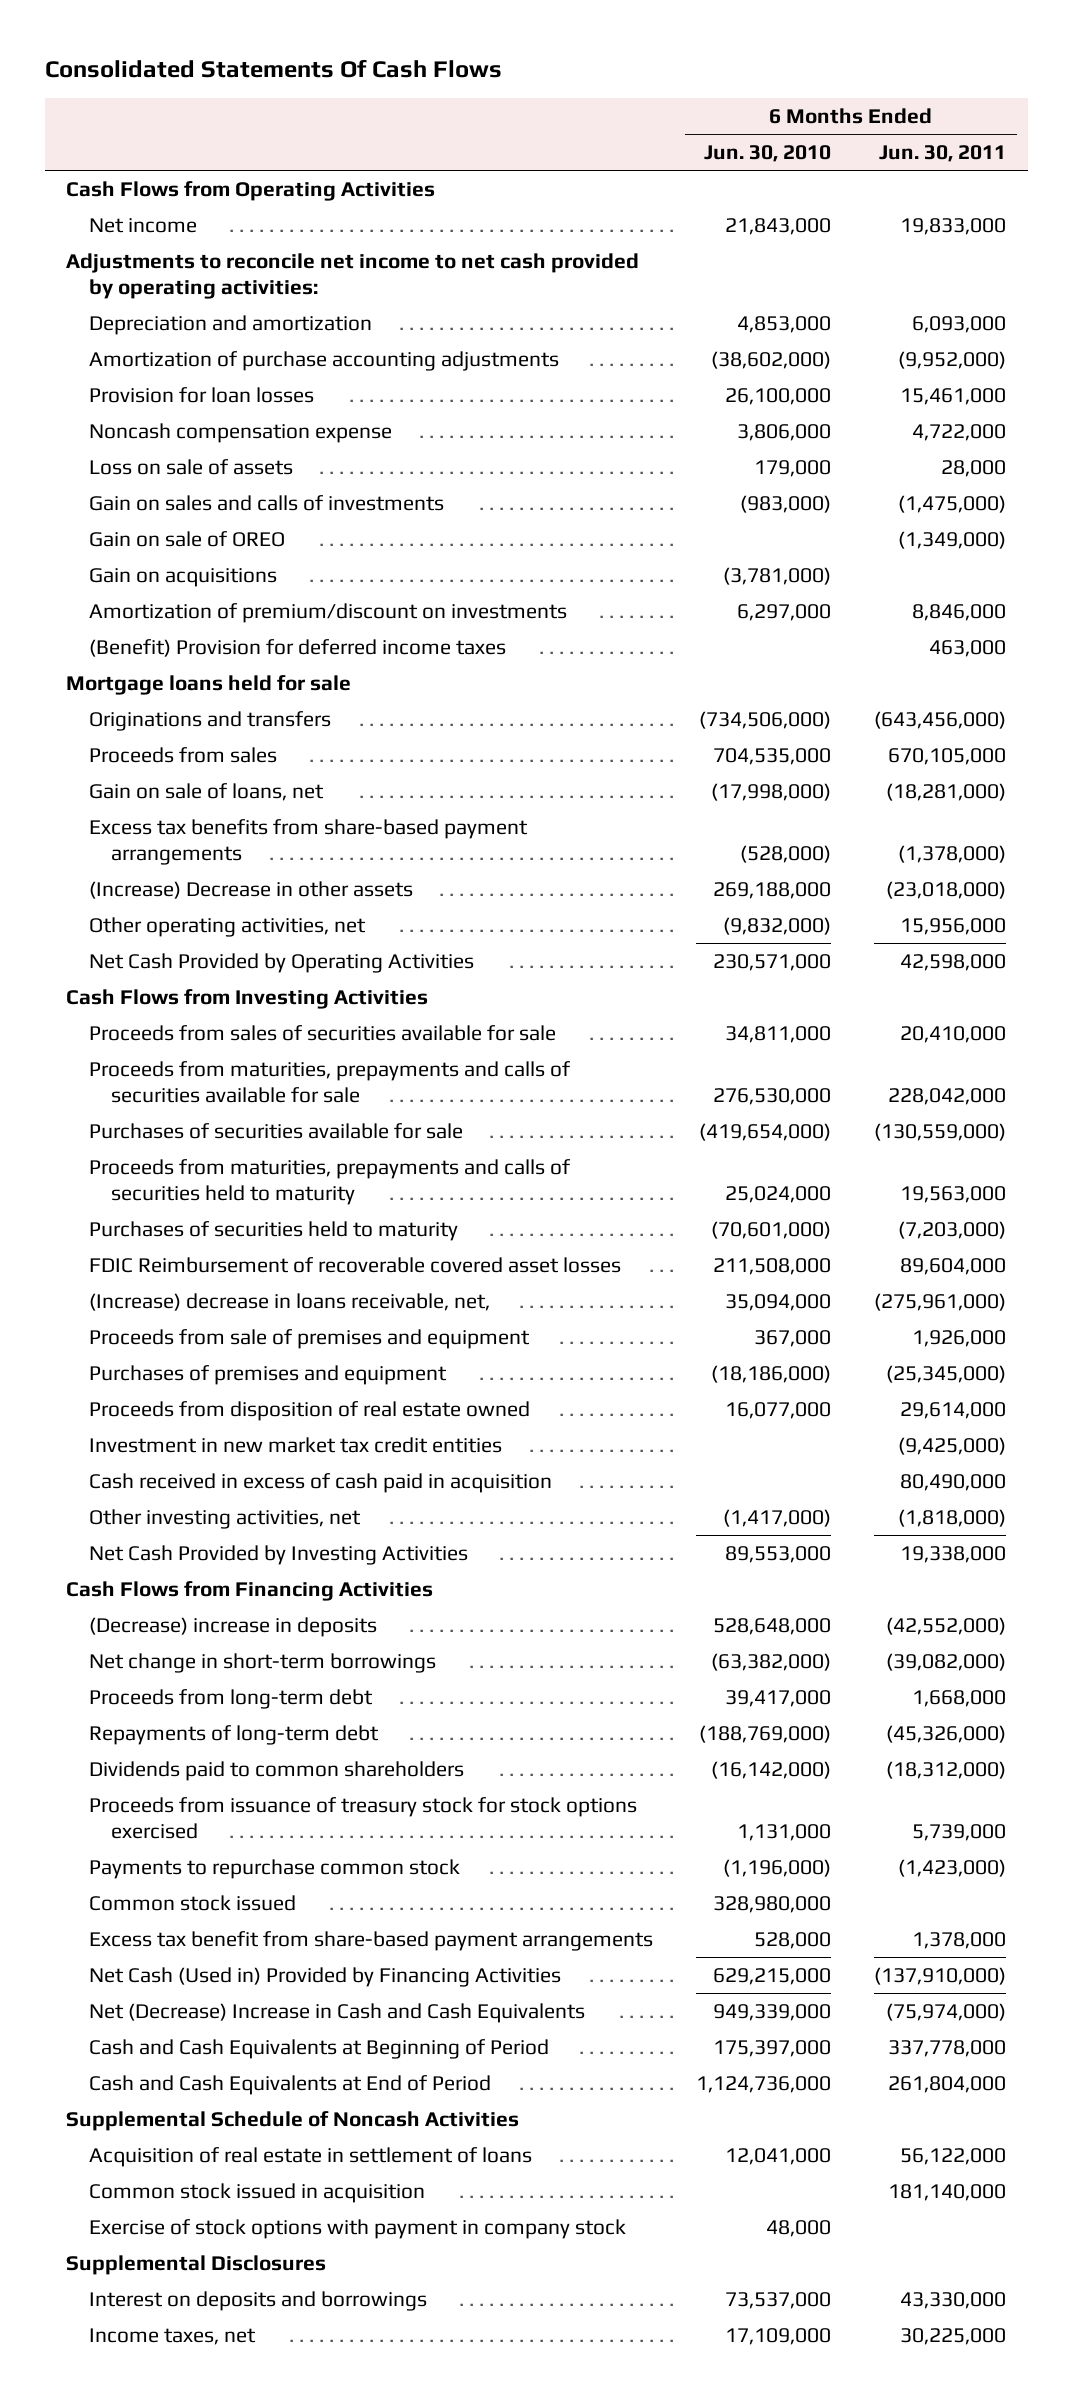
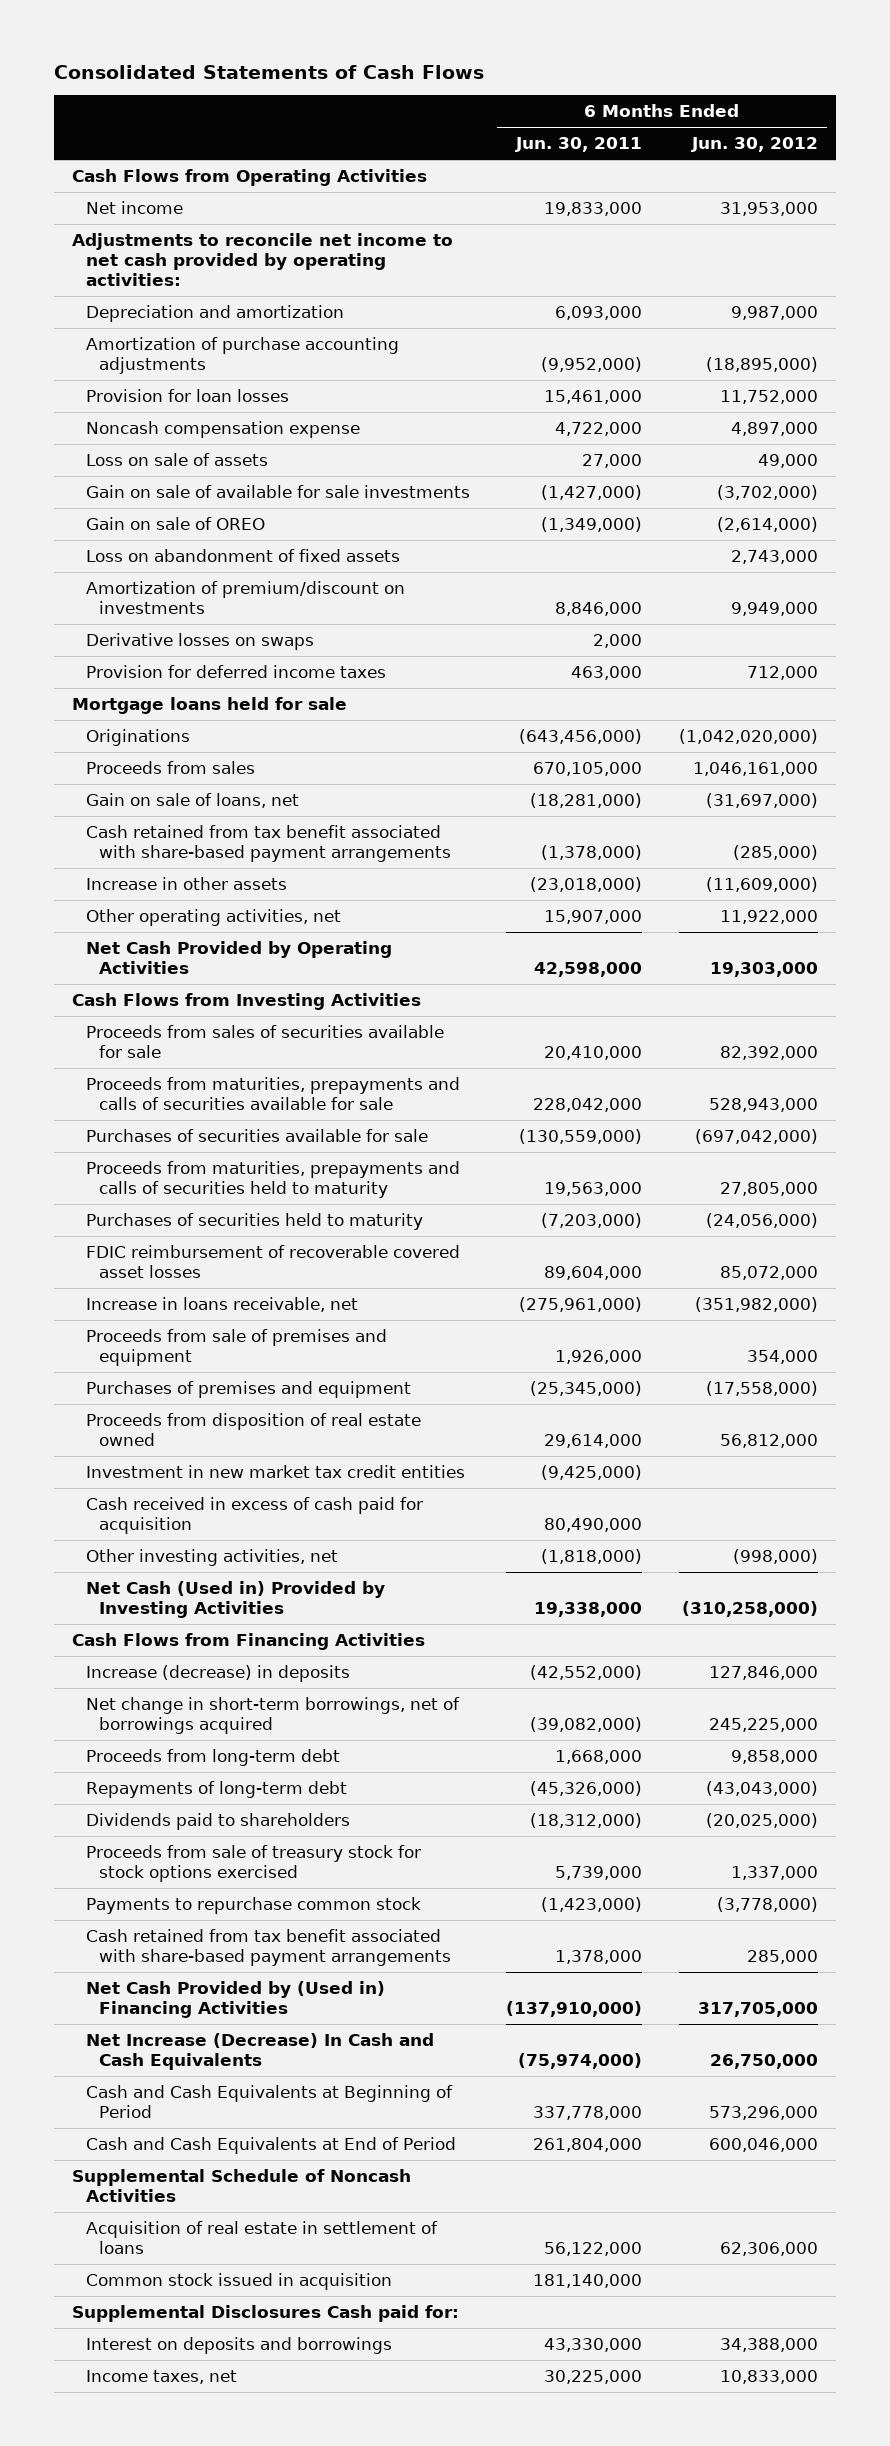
- Consolidated Statements Of Cash Flows
+ Consolidated Statements of Cash Flows
- | 6 Months Ended Jun. 30, 2010 | 6 Months Ended Jun. 30, 2011
+ | 6 Months Ended Jun. 30, 2011 | 6 Months Ended Jun. 30, 2012
- Loss on sale of assets | 179,000 | 28,000
- Gain on sales and calls of investments | (983,000) | (1,475,000)
+ Loss on sale of assets | 27,000 | 49,000
+ Gain on sale of available for sale investments | (1,427,000) | (3,702,000)
- Gain on acquisitions | (3,781,000) |
+ Loss on abandonment of fixed assets | | 2,743,000
- (Benefit) Provision for deferred income taxes | | 463,000
+ Derivative losses on swaps | 2,000 |
+ Provision for deferred income taxes | 463,000 | 712,000
- Originations and transfers | (734,506,000) | (643,456,000)
+ Originations | (643,456,000) | (1,042,020,000)
- Excess tax benefits from share-based payment arrangements | (528,000) | (1,378,000)
- (Increase) Decrease in other assets | 269,188,000 | (23,018,000)
- Other operating activities, net | (9,832,000) | 15,956,000
+ Cash retained from tax benefit associated with share-based payment arrangements | (1,378,000) | (285,000)
+ Increase in other assets | (23,018,000) | (11,609,000)
+ Other operating activities, net | 15,907,000 | 11,922,000
- FDIC Reimbursement of recoverable covered asset losses | 211,508,000 | 89,604,000
- (Increase) decrease in loans receivable, net, | 35,094,000 | (275,961,000)
+ FDIC reimbursement of recoverable covered asset losses | 89,604,000 | 85,072,000
+ Increase in loans receivable, net | (275,961,000) | (351,982,000)
- Cash received in excess of cash paid in acquisition | | 80,490,000
+ Cash received in excess of cash paid for acquisition | 80,490,000 |
- Net Cash Provided by Investing Activities | 89,553,000 | 19,338,000
+ Net Cash (Used in) Provided by Investing Activities | 19,338,000 | (310,258,000)
- (Decrease) increase in deposits | 528,648,000 | (42,552,000)
- Net change in short-term borrowings | (63,382,000) | (39,082,000)
+ Increase (decrease) in deposits | (42,552,000) | 127,846,000
+ Net change in short-term borrowings, net of borrowings acquired | (39,082,000) | 245,225,000
- Dividends paid to common shareholders | (16,142,000) | (18,312,000)
- Proceeds from issuance of treasury stock for stock options exercised | 1,131,000 | 5,739,000
+ Dividends paid to shareholders | (18,312,000) | (20,025,000)
+ Proceeds from sale of treasury stock for stock options exercised | 5,739,000 | 1,337,000
- Common stock issued | 328,980,000 |
- Excess tax benefit from share-based payment arrangements | 528,000 | 1,378,000
- Net Cash (Used in) Provided by Financing Activities | 629,215,000 | (137,910,000)
- Net (Decrease) Increase in Cash and Cash Equivalents | 949,339,000 | (75,974,000)
+ Cash retained from tax benefit associated with share-based payment arrangements | 1,378,000 | 285,000
+ Net Cash Provided by (Used in) Financing Activities | (137,910,000) | 317,705,000
+ Net Increase (Decrease) In Cash and Cash Equivalents | (75,974,000) | 26,750,000
- Exercise of stock options with payment in company stock | 48,000 |
- Supplemental Disclosures
+ Supplemental Disclosures Cash paid for:

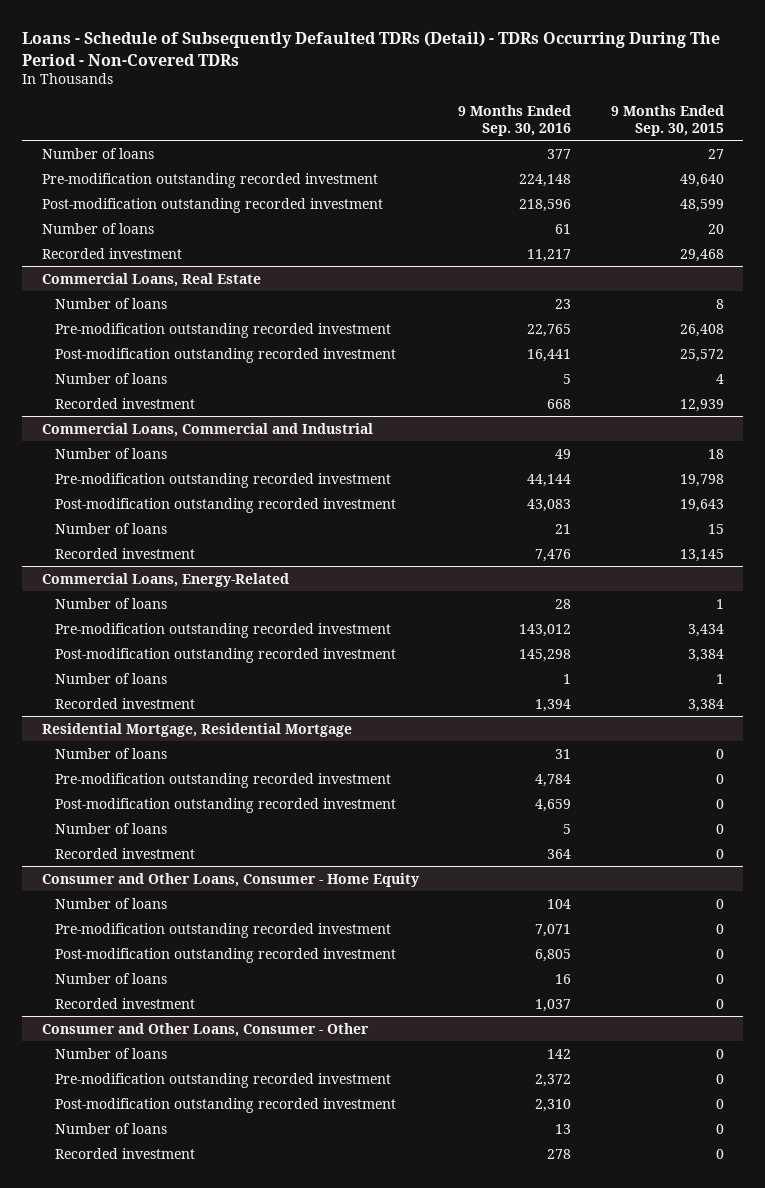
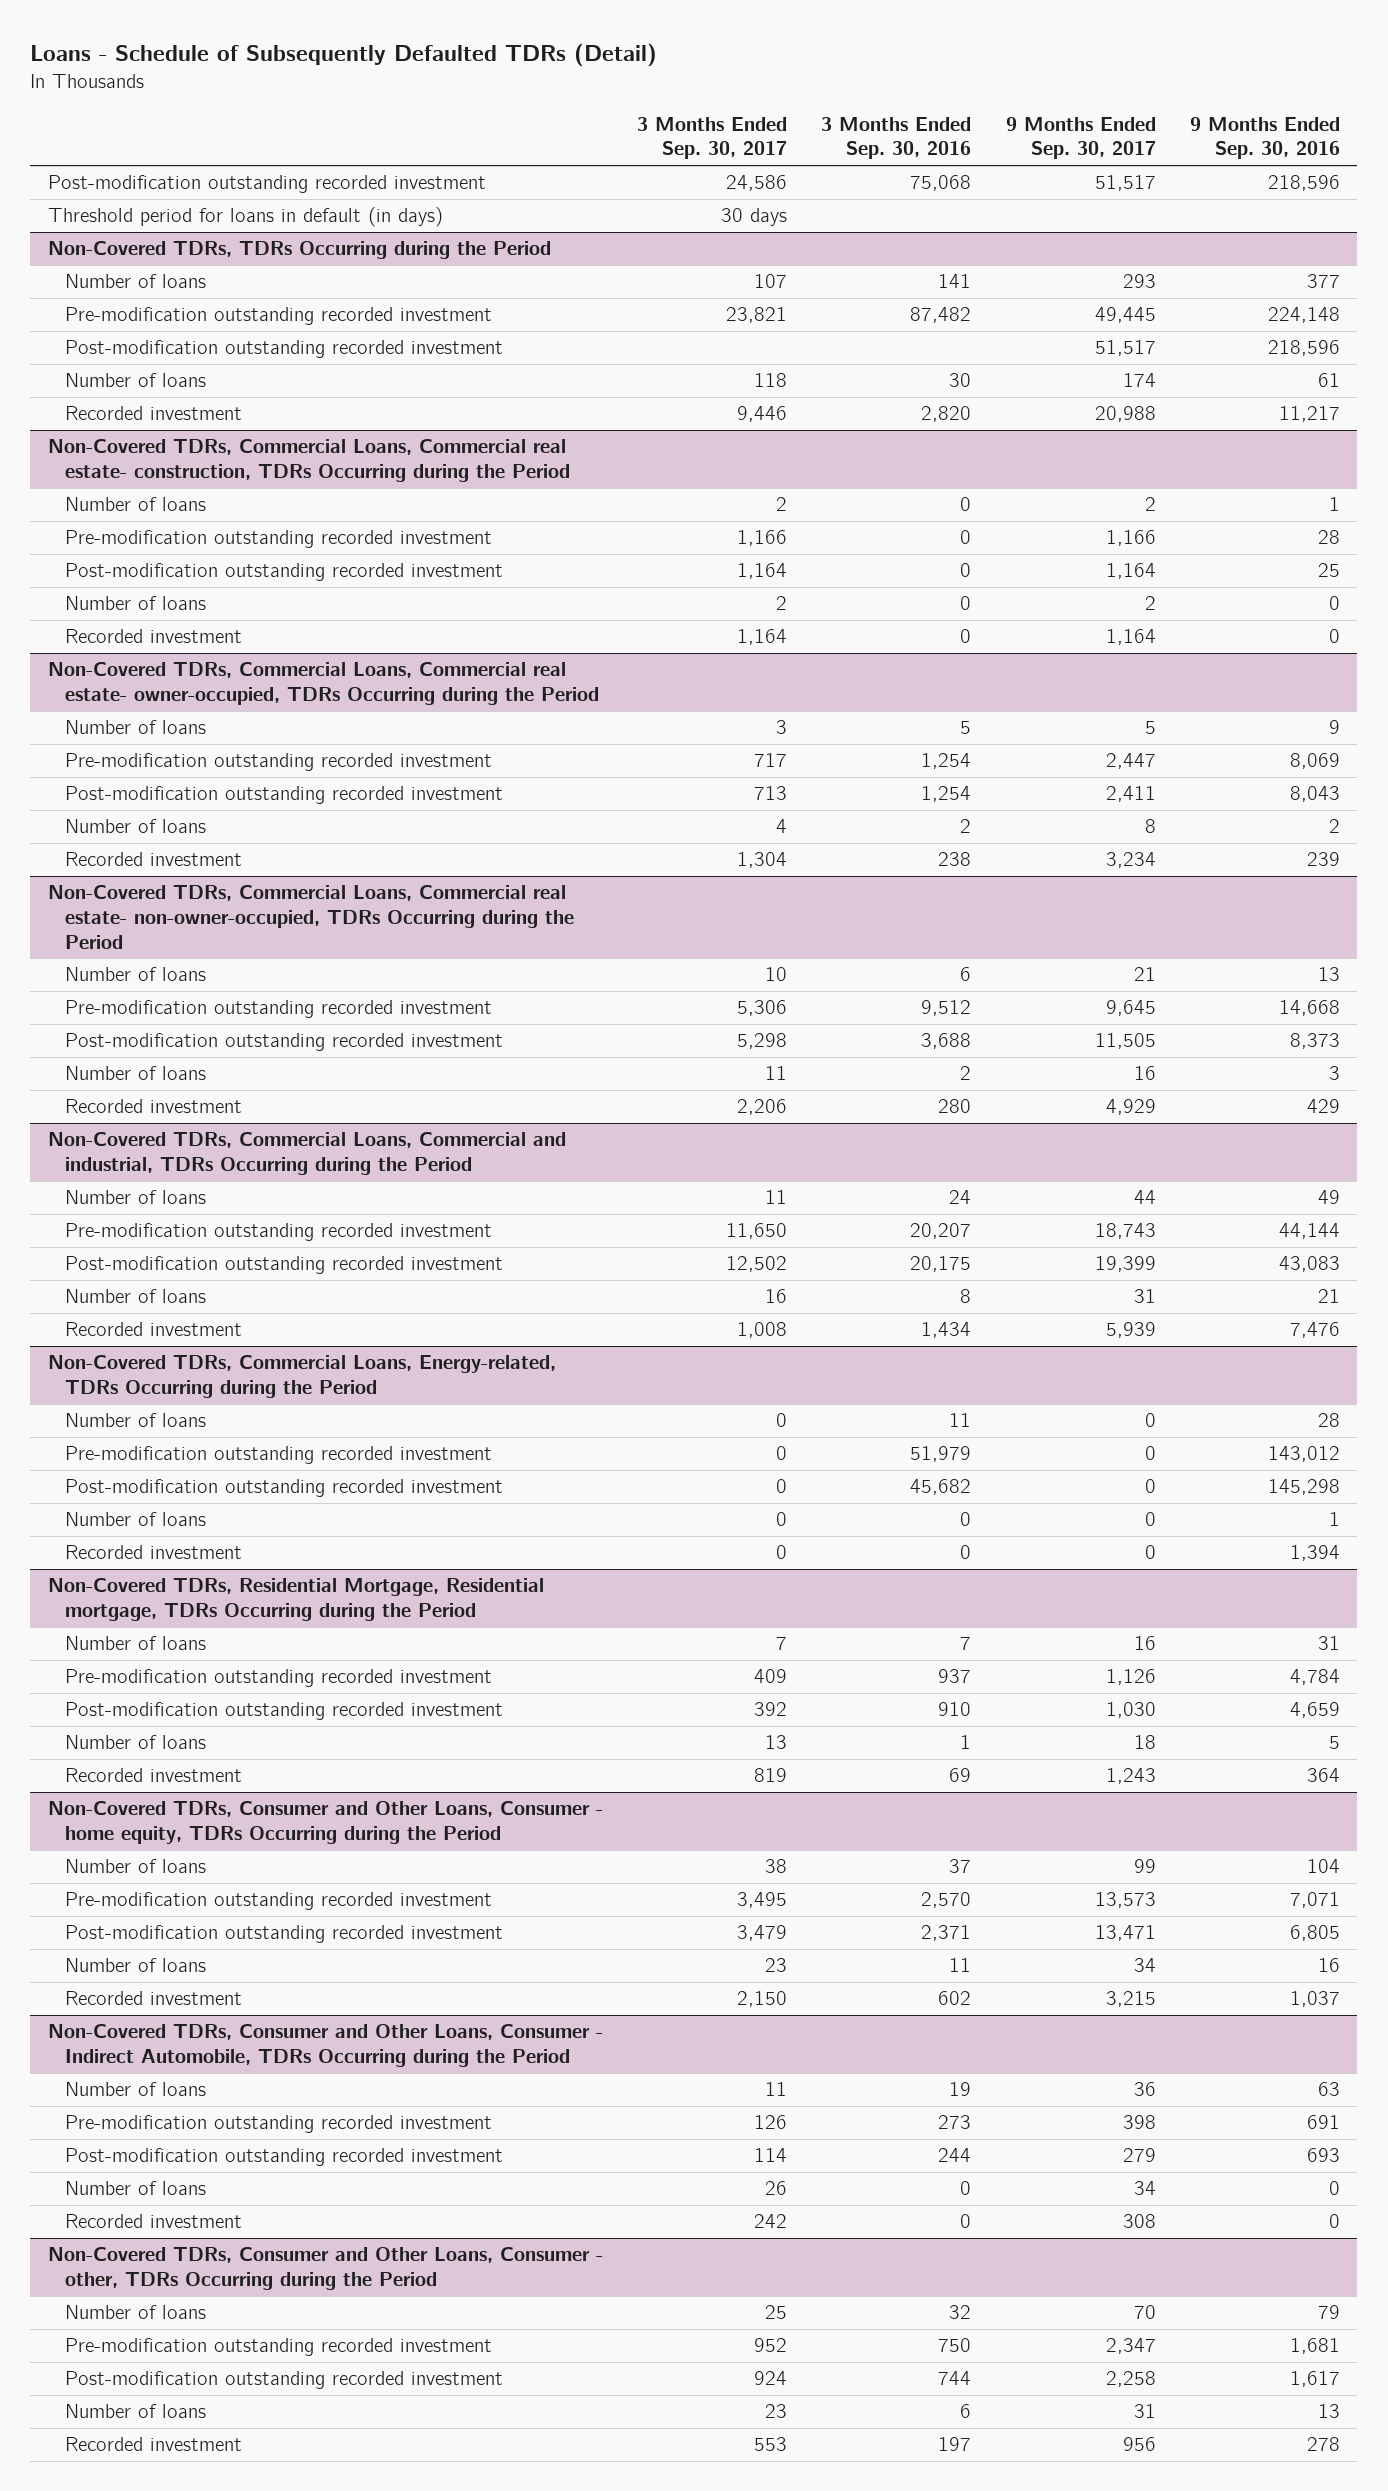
- Loans - Schedule of Subsequently Defaulted TDRs (Detail) - TDRs Occurring During The Period - Non-Covered TDRs
+ Loans - Schedule of Subsequently Defaulted TDRs (Detail)
- | 9 Months Ended Sep. 30, 2016 | 9 Months Ended Sep. 30, 2015
+ | 3 Months Ended Sep. 30, 2017 | 3 Months Ended Sep. 30, 2016 | 9 Months Ended Sep. 30, 2017 | 9 Months Ended Sep. 30, 2016
+ Post-modification outstanding recorded investment | 24,586 | 75,068 | 51,517 | 218,596
+ Threshold period for loans in default (in days) | 30 days | | |
+ Non-Covered TDRs, TDRs Occurring during the Period
- Commercial Loans, Real Estate
- Number of loans | 23 | 8
- Pre-modification outstanding recorded investment | 22,765 | 26,408
- Post-modification outstanding recorded investment | 16,441 | 25,572
- Number of loans | 5 | 4
- Recorded investment | 668 | 12,939
- Commercial Loans, Commercial and Industrial
+ Non-Covered TDRs, Commercial Loans, Commercial real estate- construction, TDRs Occurring during the Period
+ Number of loans | 2 | 0 | 2 | 1
+ Pre-modification outstanding recorded investment | 1,166 | 0 | 1,166 | 28
+ Post-modification outstanding recorded investment | 1,164 | 0 | 1,164 | 25
+ Number of loans | 2 | 0 | 2 | 0
+ Recorded investment | 1,164 | 0 | 1,164 | 0
+ Non-Covered TDRs, Commercial Loans, Commercial real estate- owner-occupied, TDRs Occurring during the Period
+ Number of loans | 3 | 5 | 5 | 9
+ Pre-modification outstanding recorded investment | 717 | 1,254 | 2,447 | 8,069
+ Post-modification outstanding recorded investment | 713 | 1,254 | 2,411 | 8,043
+ Number of loans | 4 | 2 | 8 | 2
+ Recorded investment | 1,304 | 238 | 3,234 | 239
+ Non-Covered TDRs, Commercial Loans, Commercial real estate- non-owner-occupied, TDRs Occurring during the Period
+ Number of loans | 10 | 6 | 21 | 13
+ Pre-modification outstanding recorded investment | 5,306 | 9,512 | 9,645 | 14,668
+ Post-modification outstanding recorded investment | 5,298 | 3,688 | 11,505 | 8,373
+ Number of loans | 11 | 2 | 16 | 3
+ Recorded investment | 2,206 | 280 | 4,929 | 429
+ Non-Covered TDRs, Commercial Loans, Commercial and industrial, TDRs Occurring during the Period
- Commercial Loans, Energy-Related
+ Non-Covered TDRs, Commercial Loans, Energy-related, TDRs Occurring during the Period
- Residential Mortgage, Residential Mortgage
+ Non-Covered TDRs, Residential Mortgage, Residential mortgage, TDRs Occurring during the Period
- Consumer and Other Loans, Consumer - Home Equity
+ Non-Covered TDRs, Consumer and Other Loans, Consumer - home equity, TDRs Occurring during the Period
- Consumer and Other Loans, Consumer - Other
- Number of loans | 142 | 0
- Pre-modification outstanding recorded investment | 2,372 | 0
- Post-modification outstanding recorded investment | 2,310 | 0
+ Non-Covered TDRs, Consumer and Other Loans, Consumer - Indirect Automobile, TDRs Occurring during the Period
+ Number of loans | 11 | 19 | 36 | 63
+ Pre-modification outstanding recorded investment | 126 | 273 | 398 | 691
+ Post-modification outstanding recorded investment | 114 | 244 | 279 | 693
+ Number of loans | 26 | 0 | 34 | 0
+ Recorded investment | 242 | 0 | 308 | 0
+ Non-Covered TDRs, Consumer and Other Loans, Consumer - other, TDRs Occurring during the Period
+ Number of loans | 25 | 32 | 70 | 79
+ Pre-modification outstanding recorded investment | 952 | 750 | 2,347 | 1,681
+ Post-modification outstanding recorded investment | 924 | 744 | 2,258 | 1,617

